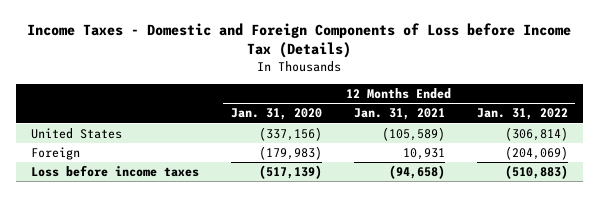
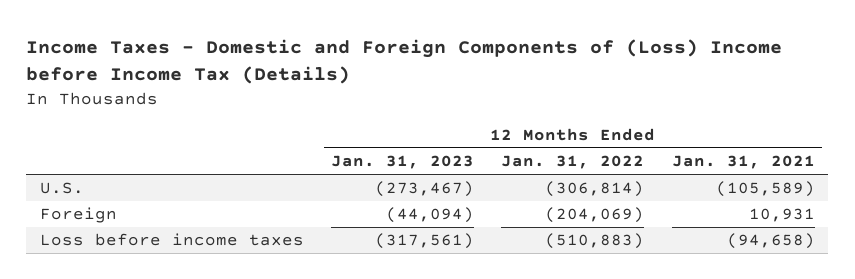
- Income Taxes - Domestic and Foreign Components of Loss before Income Tax (Details)
+ Income Taxes - Domestic and Foreign Components of (Loss) Income before Income Tax (Details)
- | 12 Months Ended Jan. 31, 2020 | 12 Months Ended Jan. 31, 2021 | 12 Months Ended Jan. 31, 2022
+ | 12 Months Ended Jan. 31, 2023 | 12 Months Ended Jan. 31, 2022 | 12 Months Ended Jan. 31, 2021
- United States | (337,156) | (105,589) | (306,814)
+ U.S. | (273,467) | (306,814) | (105,589)

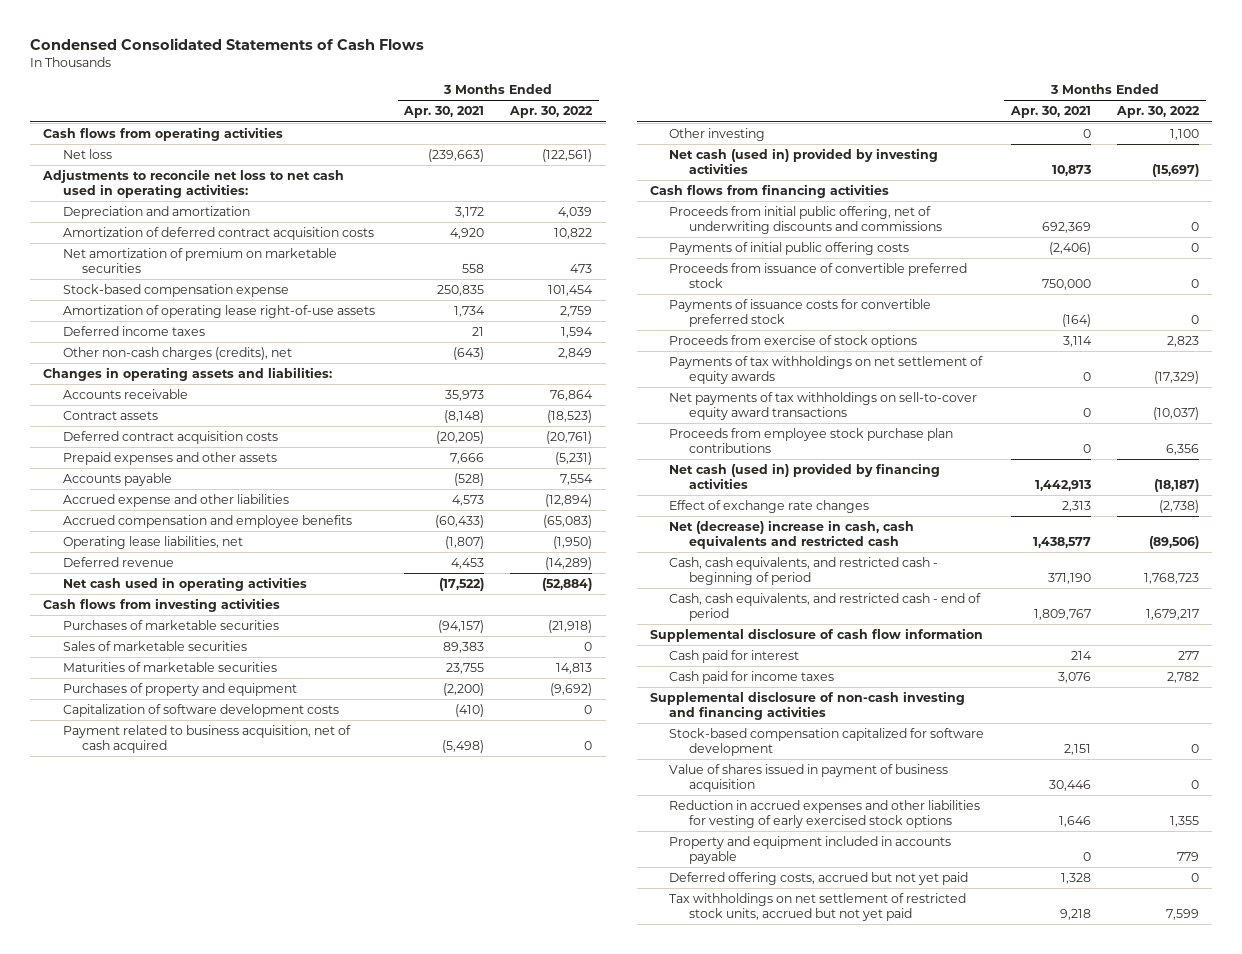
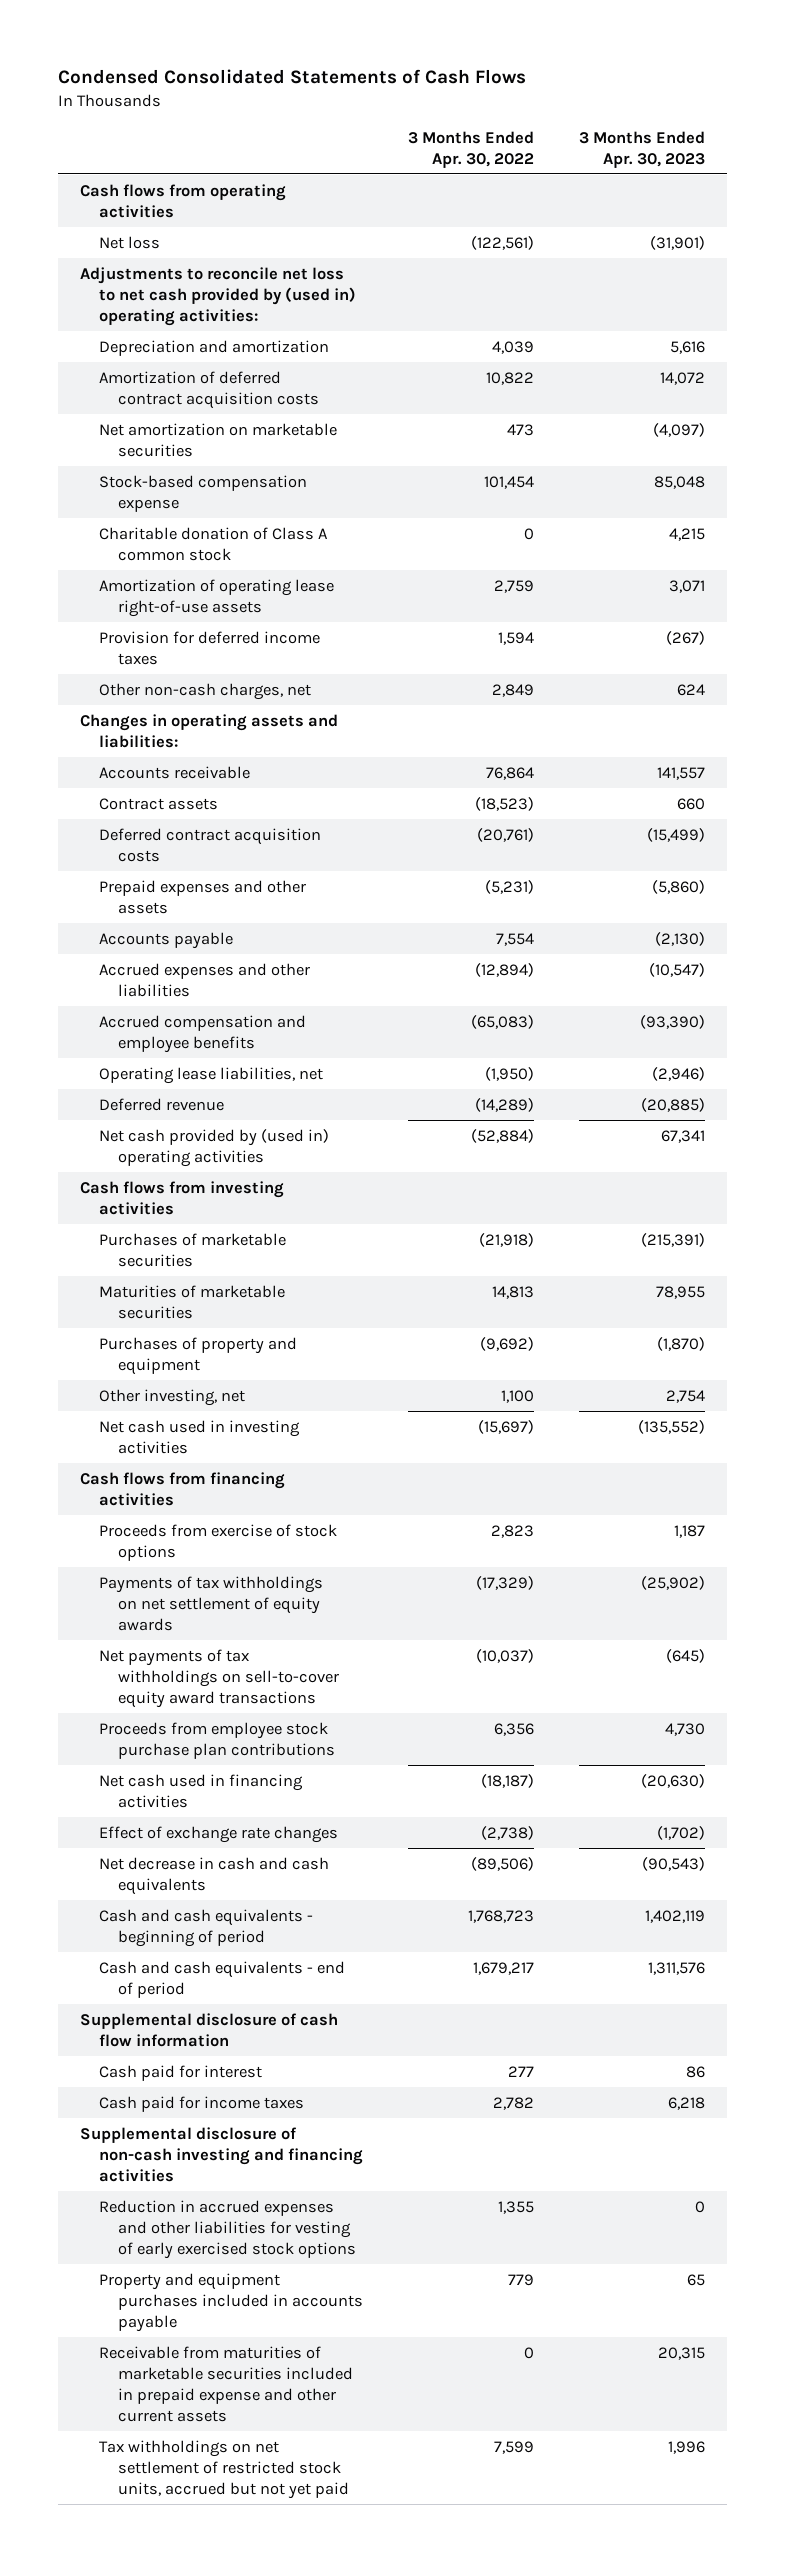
- | 3 Months Ended Apr. 30, 2021 | 3 Months Ended Apr. 30, 2022
+ | 3 Months Ended Apr. 30, 2022 | 3 Months Ended Apr. 30, 2023
- Adjustments to reconcile net loss to net cash used in operating activities:
+ Adjustments to reconcile net loss to net cash provided by (used in) operating activities:
- Net amortization of premium on marketable securities | 558 | 473
+ Net amortization on marketable securities | 473 | (4,097)
+ Charitable donation of Class A common stock | 0 | 4,215
- Deferred income taxes | 21 | 1,594
- Other non-cash charges (credits), net | (643) | 2,849
+ Provision for deferred income taxes | 1,594 | (267)
+ Other non-cash charges, net | 2,849 | 624
- Accrued expense and other liabilities | 4,573 | (12,894)
+ Accrued expenses and other liabilities | (12,894) | (10,547)
- Net cash used in operating activities | (17,522) | (52,884)
+ Net cash provided by (used in) operating activities | (52,884) | 67,341
- Sales of marketable securities | 89,383 | 0
- Capitalization of software development costs | (410) | 0
- Payment related to business acquisition, net of cash acquired | (5,498) | 0
- Other investing | 0 | 1,100
- Net cash (used in) provided by investing activities | 10,873 | (15,697)
+ Other investing, net | 1,100 | 2,754
+ Net cash used in investing activities | (15,697) | (135,552)
- Proceeds from initial public offering, net of underwriting discounts and commissions | 692,369 | 0
- Payments of initial public offering costs | (2,406) | 0
- Proceeds from issuance of convertible preferred stock | 750,000 | 0
- Payments of issuance costs for convertible preferred stock | (164) | 0
- Net cash (used in) provided by financing activities | 1,442,913 | (18,187)
+ Net cash used in financing activities | (18,187) | (20,630)
- Net (decrease) increase in cash, cash equivalents and restricted cash | 1,438,577 | (89,506)
- Cash, cash equivalents, and restricted cash - beginning of period | 371,190 | 1,768,723
- Cash, cash equivalents, and restricted cash - end of period | 1,809,767 | 1,679,217
+ Net decrease in cash and cash equivalents | (89,506) | (90,543)
+ Cash and cash equivalents - beginning of period | 1,768,723 | 1,402,119
+ Cash and cash equivalents - end of period | 1,679,217 | 1,311,576
- Stock-based compensation capitalized for software development | 2,151 | 0
- Value of shares issued in payment of business acquisition | 30,446 | 0
- Property and equipment included in accounts payable | 0 | 779
- Deferred offering costs, accrued but not yet paid | 1,328 | 0
+ Property and equipment purchases included in accounts payable | 779 | 65
+ Receivable from maturities of marketable securities included in prepaid expense and other current assets | 0 | 20,315

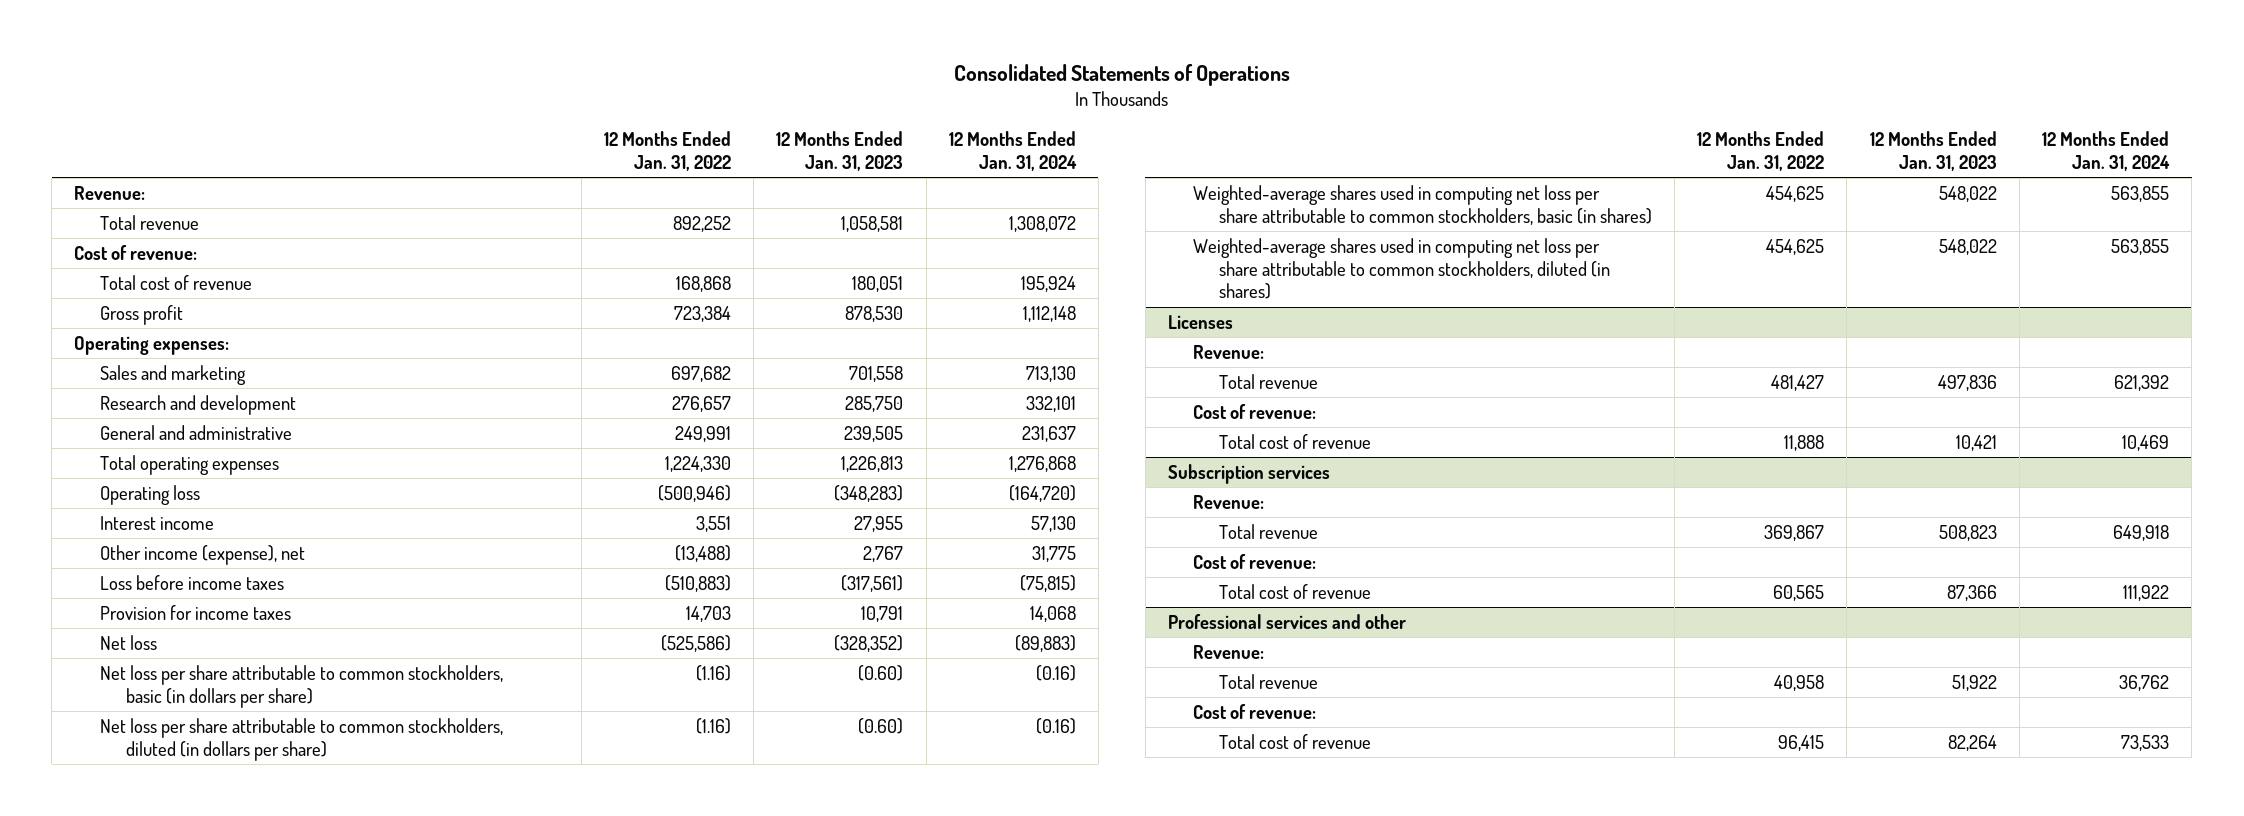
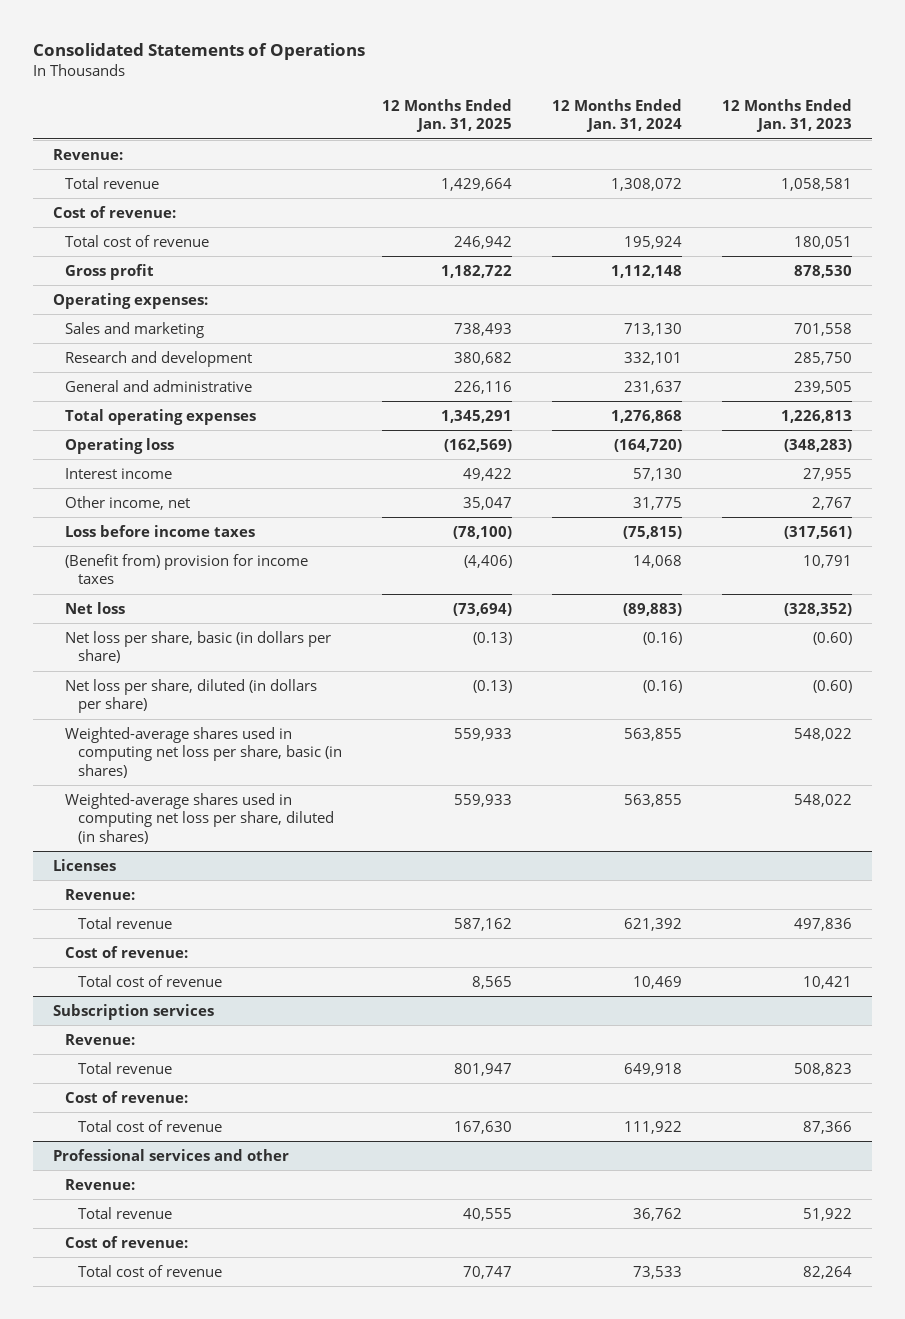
- | 12 Months Ended Jan. 31, 2022 | 12 Months Ended Jan. 31, 2023 | 12 Months Ended Jan. 31, 2024
+ | 12 Months Ended Jan. 31, 2025 | 12 Months Ended Jan. 31, 2024 | 12 Months Ended Jan. 31, 2023
- Other income (expense), net | (13,488) | 2,767 | 31,775
+ Other income, net | 35,047 | 31,775 | 2,767
- Provision for income taxes | 14,703 | 10,791 | 14,068
+ (Benefit from) provision for income taxes | (4,406) | 14,068 | 10,791
- Net loss per share attributable to common stockholders, basic (in dollars per share) | (1.16) | (0.60) | (0.16)
- Net loss per share attributable to common stockholders, diluted (in dollars per share) | (1.16) | (0.60) | (0.16)
- Weighted-average shares used in computing net loss per share attributable to common stockholders, basic (in shares) | 454,625 | 548,022 | 563,855
- Weighted-average shares used in computing net loss per share attributable to common stockholders, diluted (in shares) | 454,625 | 548,022 | 563,855
+ Net loss per share, basic (in dollars per share) | (0.13) | (0.16) | (0.60)
+ Net loss per share, diluted (in dollars per share) | (0.13) | (0.16) | (0.60)
+ Weighted-average shares used in computing net loss per share, basic (in shares) | 559,933 | 563,855 | 548,022
+ Weighted-average shares used in computing net loss per share, diluted (in shares) | 559,933 | 563,855 | 548,022

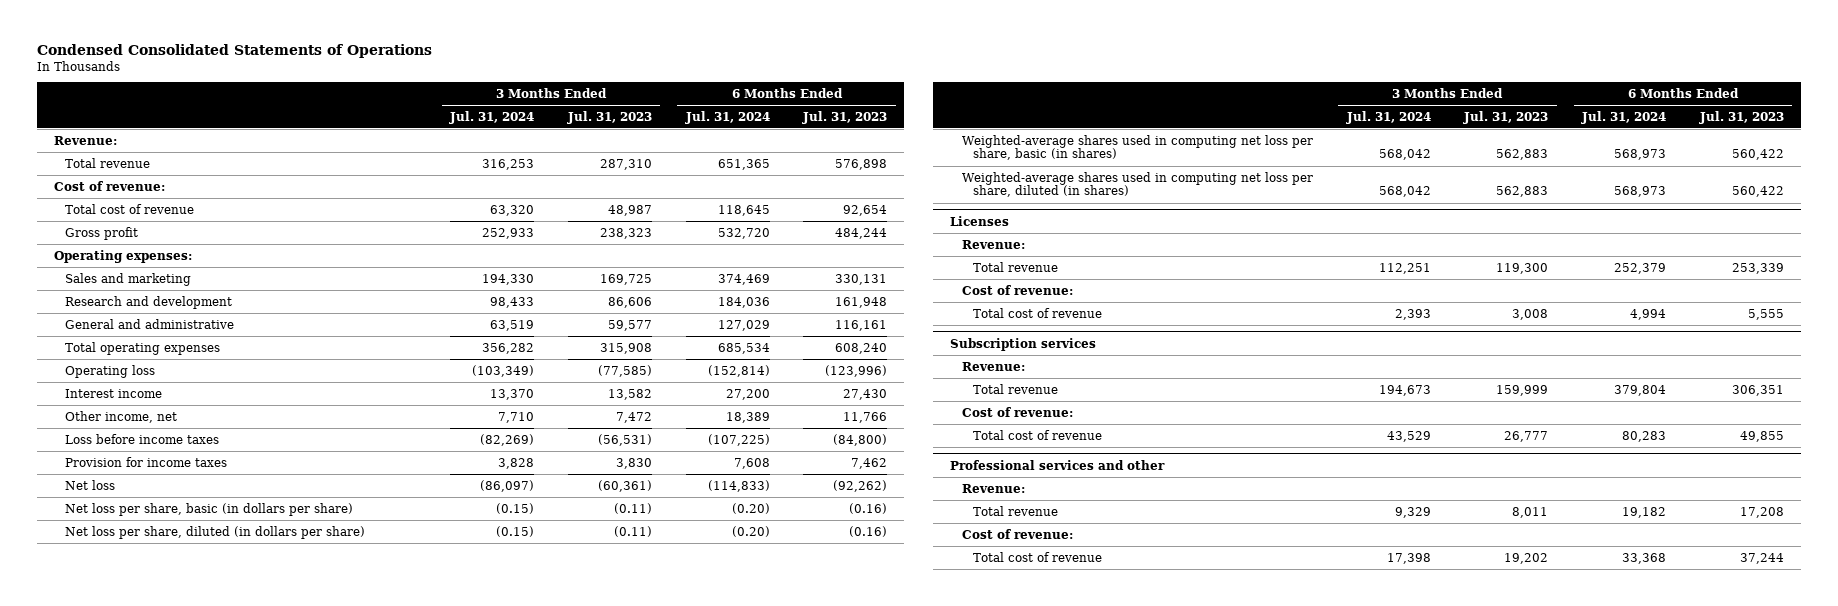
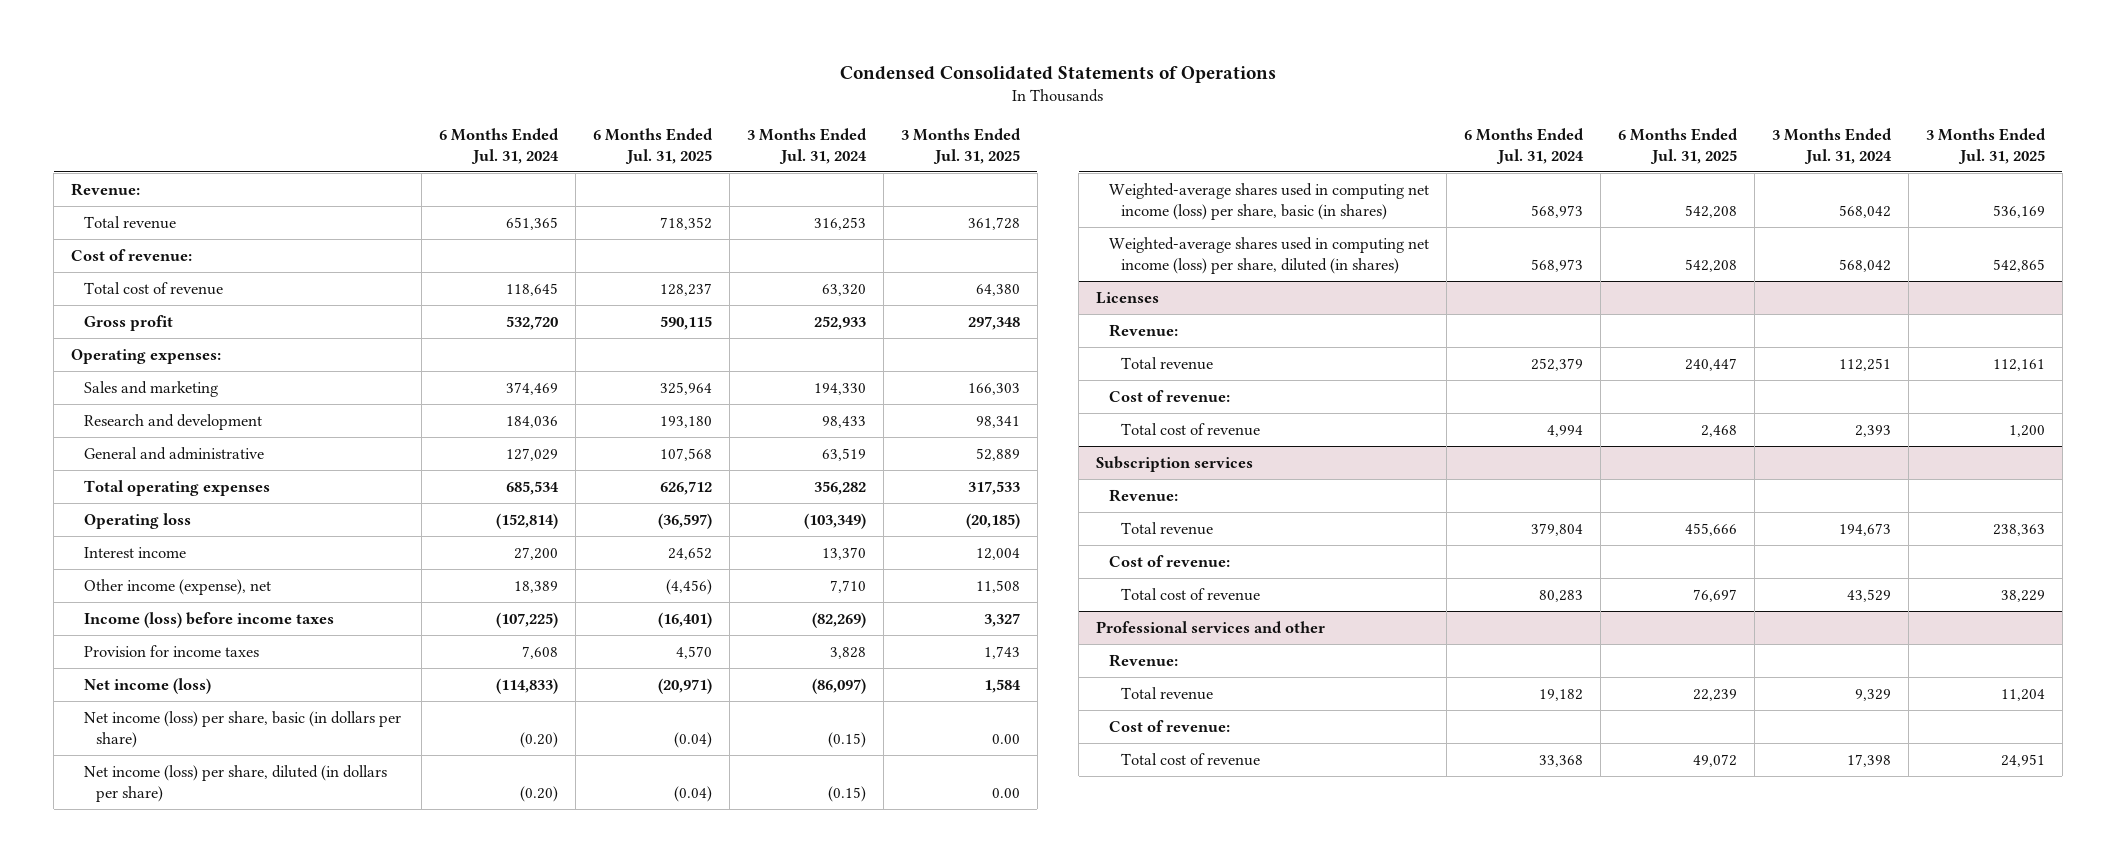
- | 3 Months Ended Jul. 31, 2024 | 3 Months Ended Jul. 31, 2023 | 6 Months Ended Jul. 31, 2024 | 6 Months Ended Jul. 31, 2023
+ | 6 Months Ended Jul. 31, 2024 | 6 Months Ended Jul. 31, 2025 | 3 Months Ended Jul. 31, 2024 | 3 Months Ended Jul. 31, 2025
- Other income, net | 7,710 | 7,472 | 18,389 | 11,766
- Loss before income taxes | (82,269) | (56,531) | (107,225) | (84,800)
+ Other income (expense), net | 18,389 | (4,456) | 7,710 | 11,508
+ Income (loss) before income taxes | (107,225) | (16,401) | (82,269) | 3,327
- Net loss | (86,097) | (60,361) | (114,833) | (92,262)
- Net loss per share, basic (in dollars per share) | (0.15) | (0.11) | (0.20) | (0.16)
- Net loss per share, diluted (in dollars per share) | (0.15) | (0.11) | (0.20) | (0.16)
- Weighted-average shares used in computing net loss per share, basic (in shares) | 568,042 | 562,883 | 568,973 | 560,422
- Weighted-average shares used in computing net loss per share, diluted (in shares) | 568,042 | 562,883 | 568,973 | 560,422
+ Net income (loss) | (114,833) | (20,971) | (86,097) | 1,584
+ Net income (loss) per share, basic (in dollars per share) | (0.20) | (0.04) | (0.15) | 0.00
+ Net income (loss) per share, diluted (in dollars per share) | (0.20) | (0.04) | (0.15) | 0.00
+ Weighted-average shares used in computing net income (loss) per share, basic (in shares) | 568,973 | 542,208 | 568,042 | 536,169
+ Weighted-average shares used in computing net income (loss) per share, diluted (in shares) | 568,973 | 542,208 | 568,042 | 542,865

